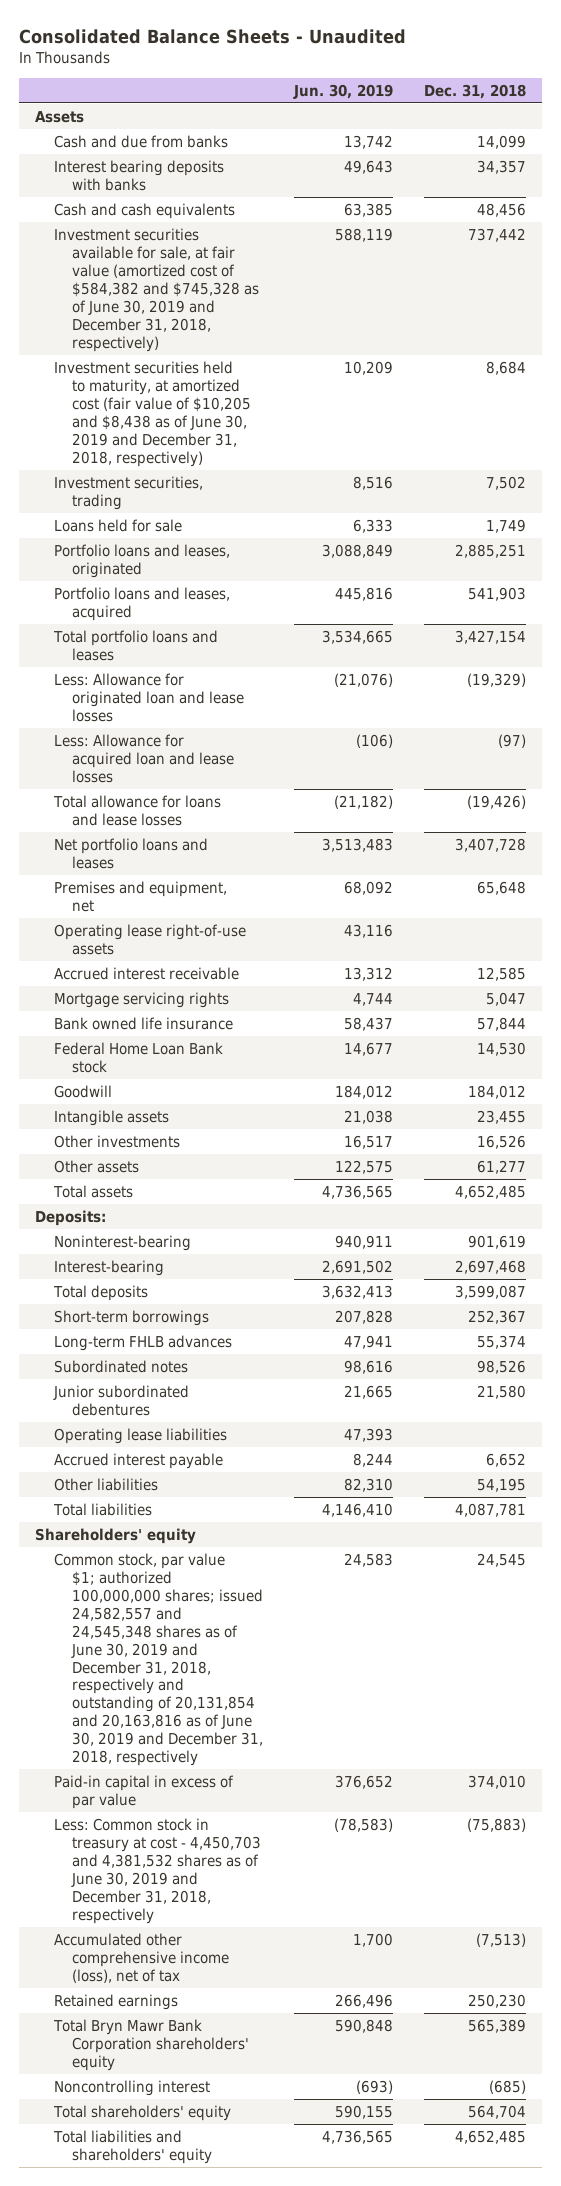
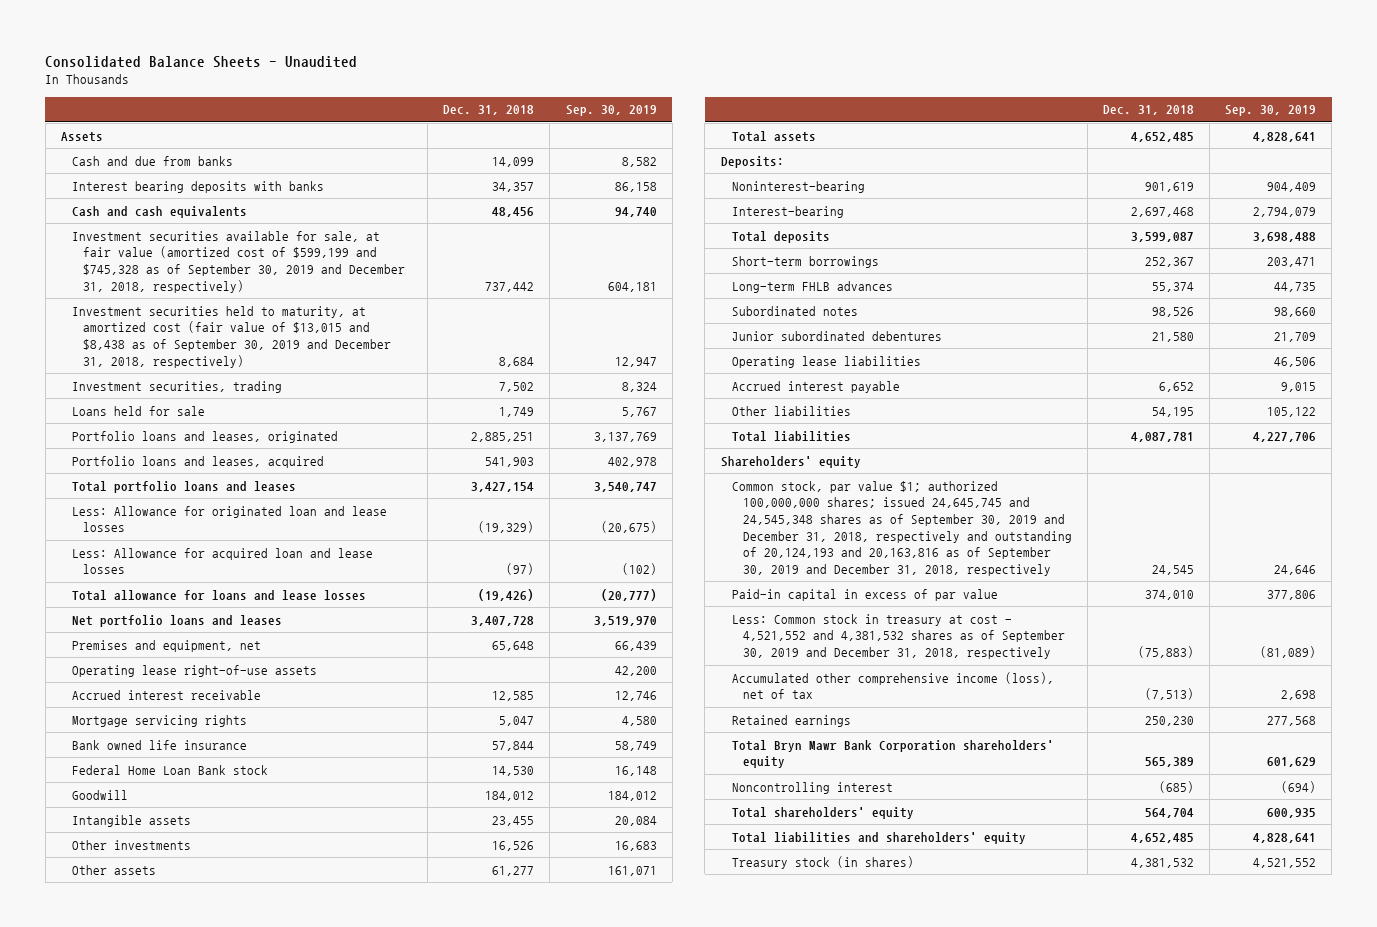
- | Jun. 30, 2019 | Dec. 31, 2018
+ | Dec. 31, 2018 | Sep. 30, 2019
- Investment securities available for sale, at fair value (amortized cost of $584,382 and $745,328 as of June 30, 2019 and December 31, 2018, respectively) | 588,119 | 737,442
- Investment securities held to maturity, at amortized cost (fair value of $10,205 and $8,438 as of June 30, 2019 and December 31, 2018, respectively) | 10,209 | 8,684
+ Investment securities available for sale, at fair value (amortized cost of $599,199 and $745,328 as of September 30, 2019 and December 31, 2018, respectively) | 737,442 | 604,181
+ Investment securities held to maturity, at amortized cost (fair value of $13,015 and $8,438 as of September 30, 2019 and December 31, 2018, respectively) | 8,684 | 12,947
- Common stock, par value $1; authorized 100,000,000 shares; issued 24,582,557 and 24,545,348 shares as of June 30, 2019 and December 31, 2018, respectively and outstanding of 20,131,854 and 20,163,816 as of June 30, 2019 and December 31, 2018, respectively | 24,583 | 24,545
+ Common stock, par value $1; authorized 100,000,000 shares; issued 24,645,745 and 24,545,348 shares as of September 30, 2019 and December 31, 2018, respectively and outstanding of 20,124,193 and 20,163,816 as of September 30, 2019 and December 31, 2018, respectively | 24,545 | 24,646
- Less: Common stock in treasury at cost - 4,450,703 and 4,381,532 shares as of June 30, 2019 and December 31, 2018, respectively | (78,583) | (75,883)
+ Less: Common stock in treasury at cost - 4,521,552 and 4,381,532 shares as of September 30, 2019 and December 31, 2018, respectively | (75,883) | (81,089)
+ Treasury stock (in shares) | 4,381,532 | 4,521,552

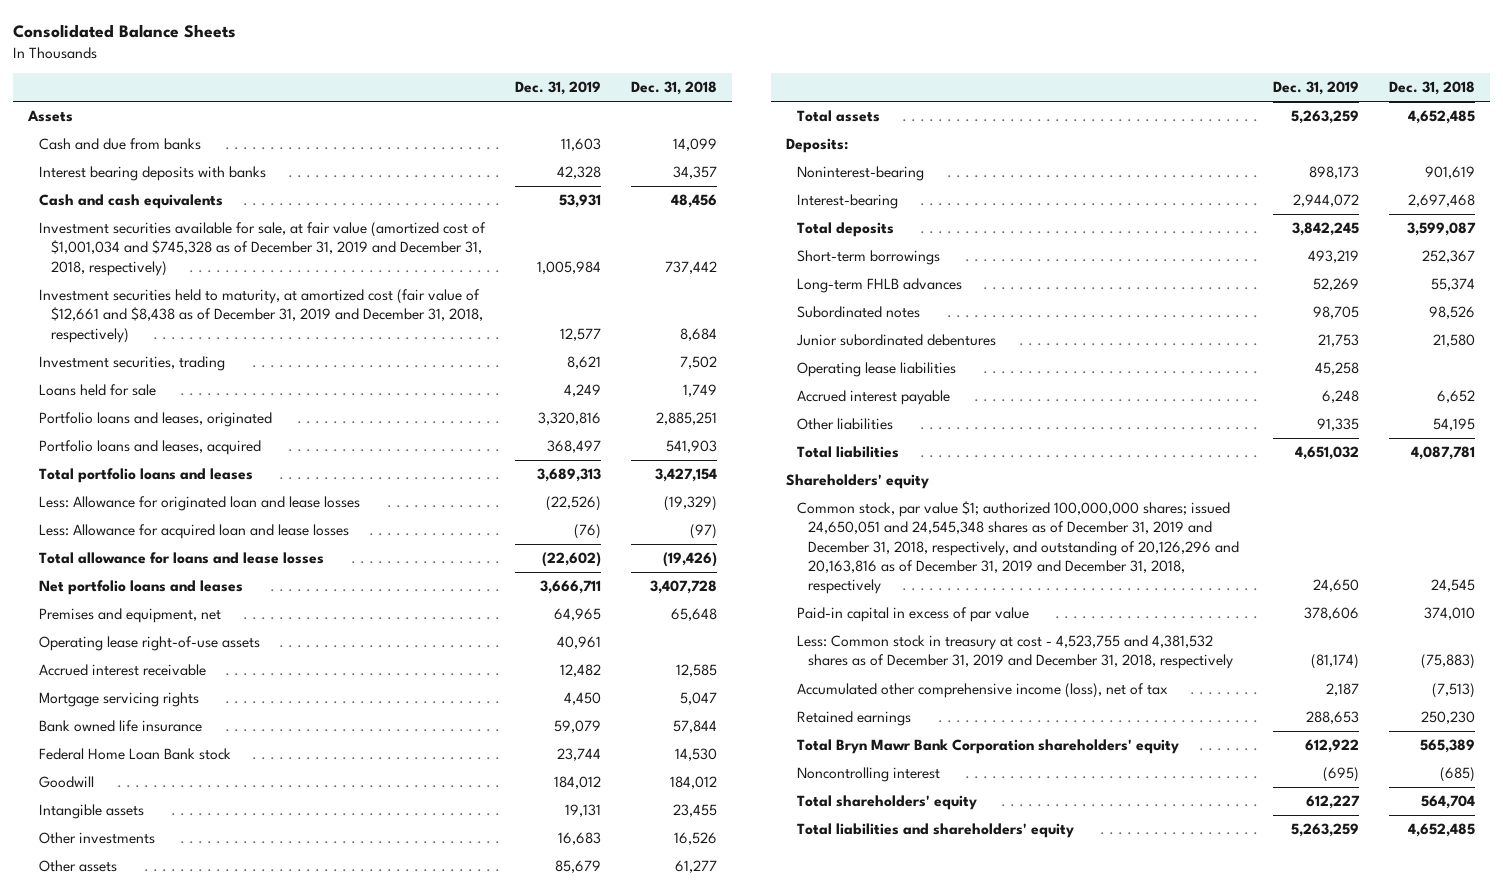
- Consolidated Balance Sheets - Unaudited
+ Consolidated Balance Sheets
- | Dec. 31, 2018 | Sep. 30, 2019
+ | Dec. 31, 2019 | Dec. 31, 2018
- Investment securities available for sale, at fair value (amortized cost of $599,199 and $745,328 as of September 30, 2019 and December 31, 2018, respectively) | 737,442 | 604,181
- Investment securities held to maturity, at amortized cost (fair value of $13,015 and $8,438 as of September 30, 2019 and December 31, 2018, respectively) | 8,684 | 12,947
+ Investment securities available for sale, at fair value (amortized cost of $1,001,034 and $745,328 as of December 31, 2019 and December 31, 2018, respectively) | 1,005,984 | 737,442
+ Investment securities held to maturity, at amortized cost (fair value of $12,661 and $8,438 as of December 31, 2019 and December 31, 2018, respectively) | 12,577 | 8,684
- Common stock, par value $1; authorized 100,000,000 shares; issued 24,645,745 and 24,545,348 shares as of September 30, 2019 and December 31, 2018, respectively and outstanding of 20,124,193 and 20,163,816 as of September 30, 2019 and December 31, 2018, respectively | 24,545 | 24,646
+ Common stock, par value $1; authorized 100,000,000 shares; issued 24,650,051 and 24,545,348 shares as of December 31, 2019 and December 31, 2018, respectively, and outstanding of 20,126,296 and 20,163,816 as of December 31, 2019 and December 31, 2018, respectively | 24,650 | 24,545
- Less: Common stock in treasury at cost - 4,521,552 and 4,381,532 shares as of September 30, 2019 and December 31, 2018, respectively | (75,883) | (81,089)
+ Less: Common stock in treasury at cost - 4,523,755 and 4,381,532 shares as of December 31, 2019 and December 31, 2018, respectively | (81,174) | (75,883)
- Treasury stock (in shares) | 4,381,532 | 4,521,552

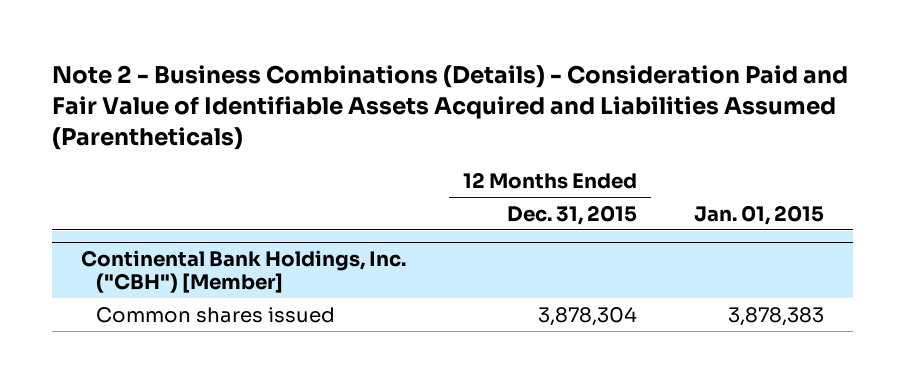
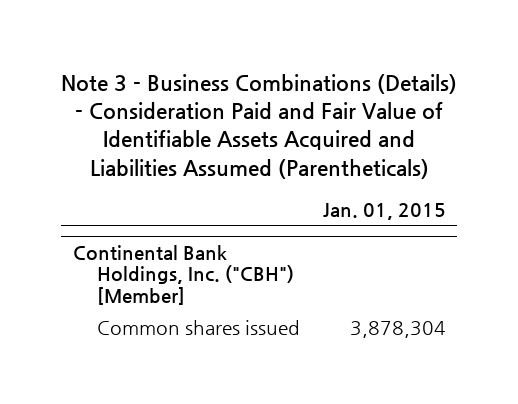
- Note 2 - Business Combinations (Details) - Consideration Paid and Fair Value of Identifiable Assets Acquired and Liabilities Assumed (Parentheticals)
+ Note 3 - Business Combinations (Details) - Consideration Paid and Fair Value of Identifiable Assets Acquired and Liabilities Assumed (Parentheticals)
- | 12 Months Ended Dec. 31, 2015 | Jan. 01, 2015
+ | Jan. 01, 2015
@ Continental Bank Holdings, Inc. ("CBH") [Member]
- Common shares issued | 3,878,304 | 3,878,383
+ Common shares issued | 3,878,304

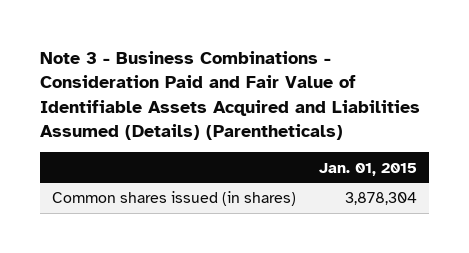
- Note 3 - Business Combinations (Details) - Consideration Paid and Fair Value of Identifiable Assets Acquired and Liabilities Assumed (Parentheticals)
+ Note 3 - Business Combinations - Consideration Paid and Fair Value of Identifiable Assets Acquired and Liabilities Assumed (Details) (Parentheticals)
- Continental Bank Holdings, Inc. ("CBH") [Member]
- Common shares issued | 3,878,304
+ Common shares issued (in shares) | 3,878,304

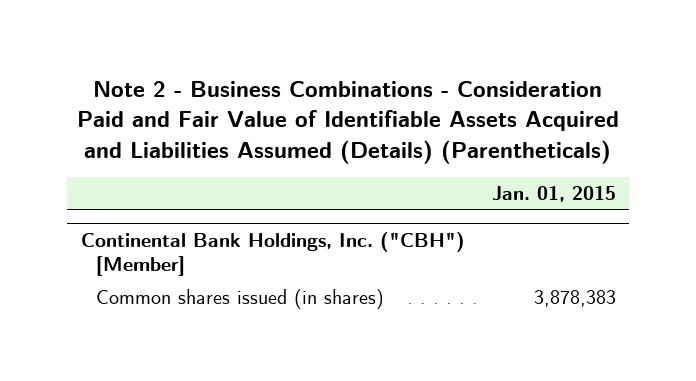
- Note 3 - Business Combinations - Consideration Paid and Fair Value of Identifiable Assets Acquired and Liabilities Assumed (Details) (Parentheticals)
+ Note 2 - Business Combinations - Consideration Paid and Fair Value of Identifiable Assets Acquired and Liabilities Assumed (Details) (Parentheticals)
- Common shares issued (in shares) | 3,878,304
+ Continental Bank Holdings, Inc. ("CBH") [Member]
+ Common shares issued (in shares) | 3,878,383

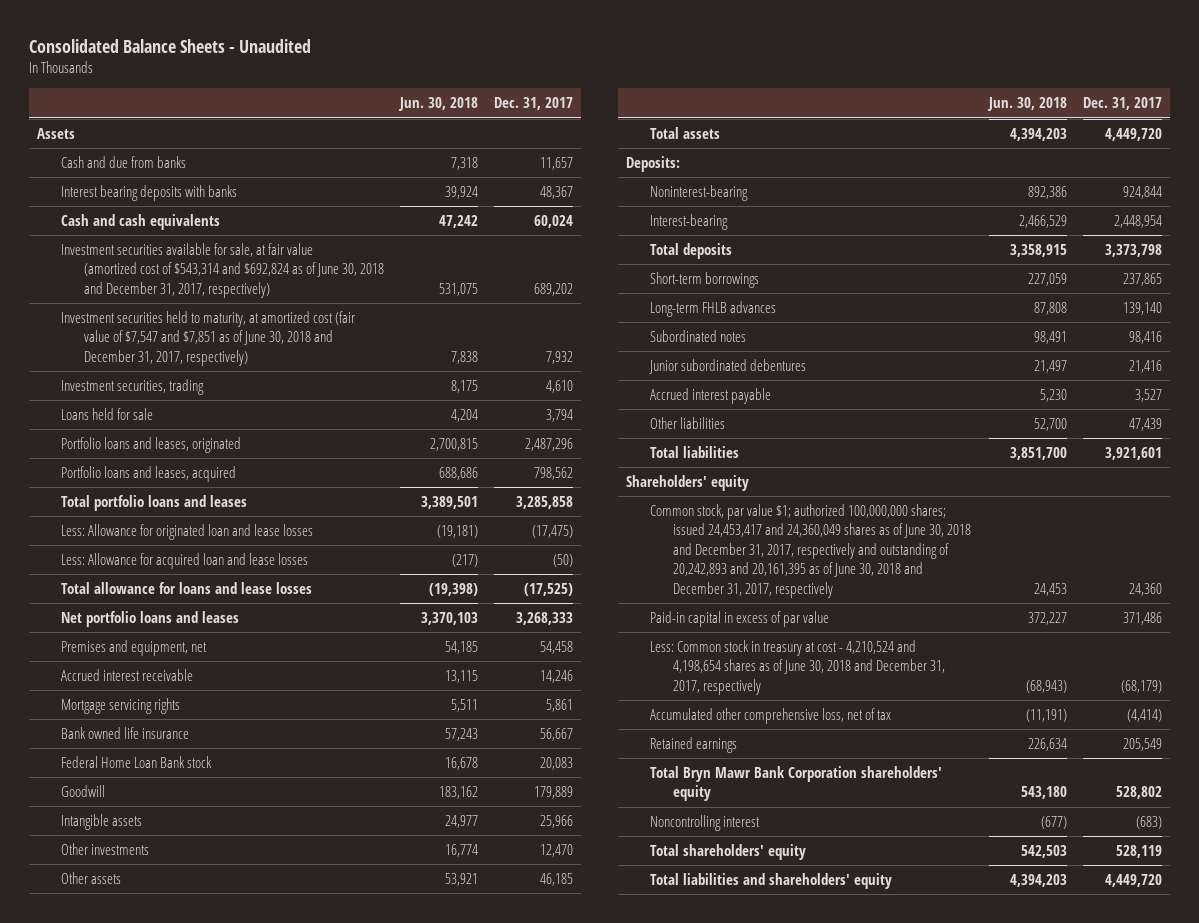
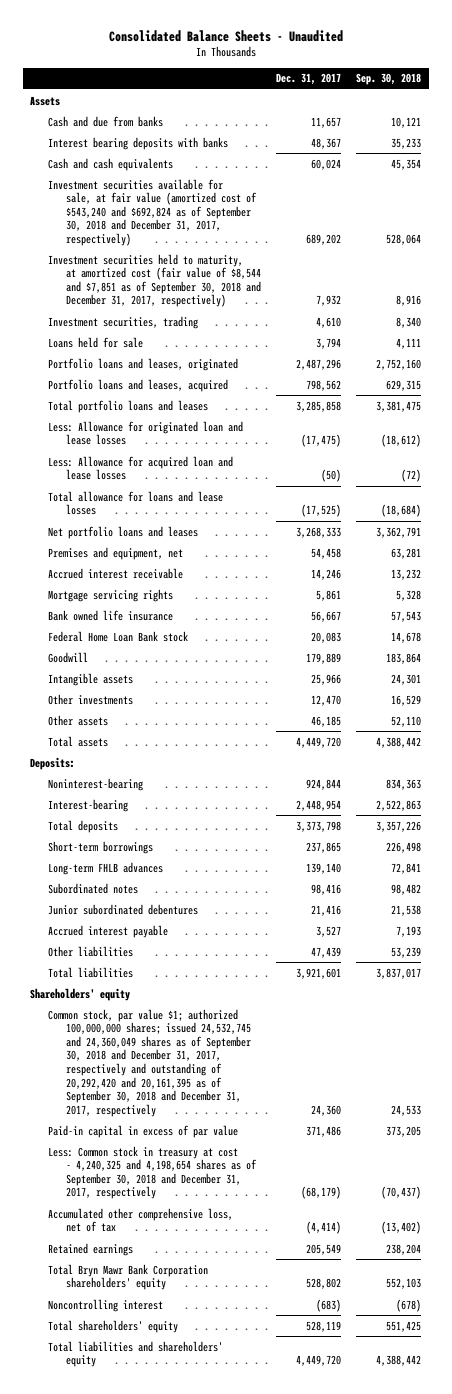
- | Jun. 30, 2018 | Dec. 31, 2017
+ | Dec. 31, 2017 | Sep. 30, 2018
- Investment securities available for sale, at fair value (amortized cost of $543,314 and $692,824 as of June 30, 2018 and December 31, 2017, respectively) | 531,075 | 689,202
- Investment securities held to maturity, at amortized cost (fair value of $7,547 and $7,851 as of June 30, 2018 and December 31, 2017, respectively) | 7,838 | 7,932
+ Investment securities available for sale, at fair value (amortized cost of $543,240 and $692,824 as of September 30, 2018 and December 31, 2017, respectively) | 689,202 | 528,064
+ Investment securities held to maturity, at amortized cost (fair value of $8,544 and $7,851 as of September 30, 2018 and December 31, 2017, respectively) | 7,932 | 8,916
- Common stock, par value $1; authorized 100,000,000 shares; issued 24,453,417 and 24,360,049 shares as of June 30, 2018 and December 31, 2017, respectively and outstanding of 20,242,893 and 20,161,395 as of June 30, 2018 and December 31, 2017, respectively | 24,453 | 24,360
+ Common stock, par value $1; authorized 100,000,000 shares; issued 24,532,745 and 24,360,049 shares as of September 30, 2018 and December 31, 2017, respectively and outstanding of 20,292,420 and 20,161,395 as of September 30, 2018 and December 31, 2017, respectively | 24,360 | 24,533
- Less: Common stock in treasury at cost - 4,210,524 and 4,198,654 shares as of June 30, 2018 and December 31, 2017, respectively | (68,943) | (68,179)
+ Less: Common stock in treasury at cost - 4,240,325 and 4,198,654 shares as of September 30, 2018 and December 31, 2017, respectively | (68,179) | (70,437)

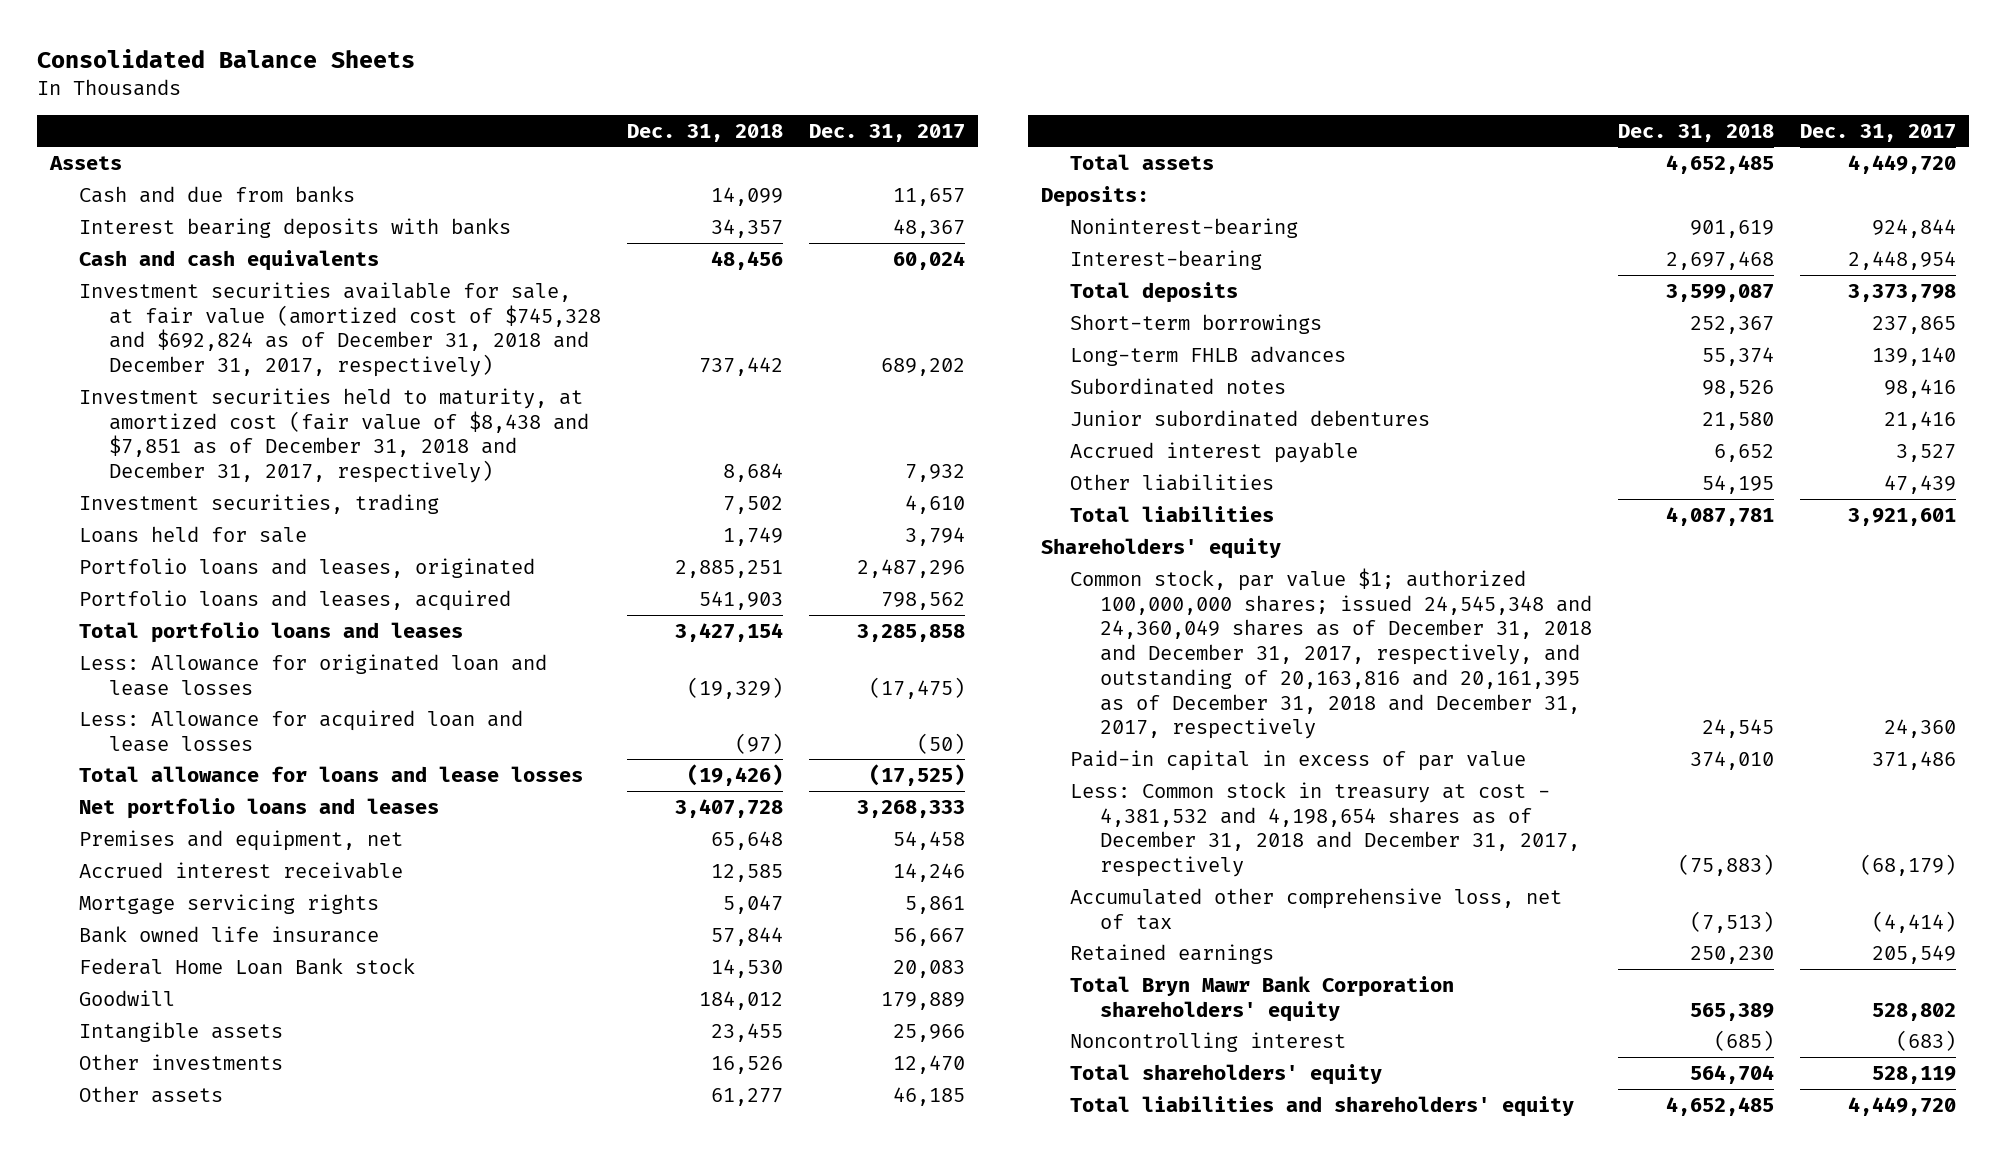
- Consolidated Balance Sheets - Unaudited
+ Consolidated Balance Sheets
- | Dec. 31, 2017 | Sep. 30, 2018
+ | Dec. 31, 2018 | Dec. 31, 2017
- Investment securities available for sale, at fair value (amortized cost of $543,240 and $692,824 as of September 30, 2018 and December 31, 2017, respectively) | 689,202 | 528,064
- Investment securities held to maturity, at amortized cost (fair value of $8,544 and $7,851 as of September 30, 2018 and December 31, 2017, respectively) | 7,932 | 8,916
+ Investment securities available for sale, at fair value (amortized cost of $745,328 and $692,824 as of December 31, 2018 and December 31, 2017, respectively) | 737,442 | 689,202
+ Investment securities held to maturity, at amortized cost (fair value of $8,438 and $7,851 as of December 31, 2018 and December 31, 2017, respectively) | 8,684 | 7,932
- Common stock, par value $1; authorized 100,000,000 shares; issued 24,532,745 and 24,360,049 shares as of September 30, 2018 and December 31, 2017, respectively and outstanding of 20,292,420 and 20,161,395 as of September 30, 2018 and December 31, 2017, respectively | 24,360 | 24,533
+ Common stock, par value $1; authorized 100,000,000 shares; issued 24,545,348 and 24,360,049 shares as of December 31, 2018 and December 31, 2017, respectively, and outstanding of 20,163,816 and 20,161,395 as of December 31, 2018 and December 31, 2017, respectively | 24,545 | 24,360
- Less: Common stock in treasury at cost - 4,240,325 and 4,198,654 shares as of September 30, 2018 and December 31, 2017, respectively | (68,179) | (70,437)
+ Less: Common stock in treasury at cost - 4,381,532 and 4,198,654 shares as of December 31, 2018 and December 31, 2017, respectively | (75,883) | (68,179)

